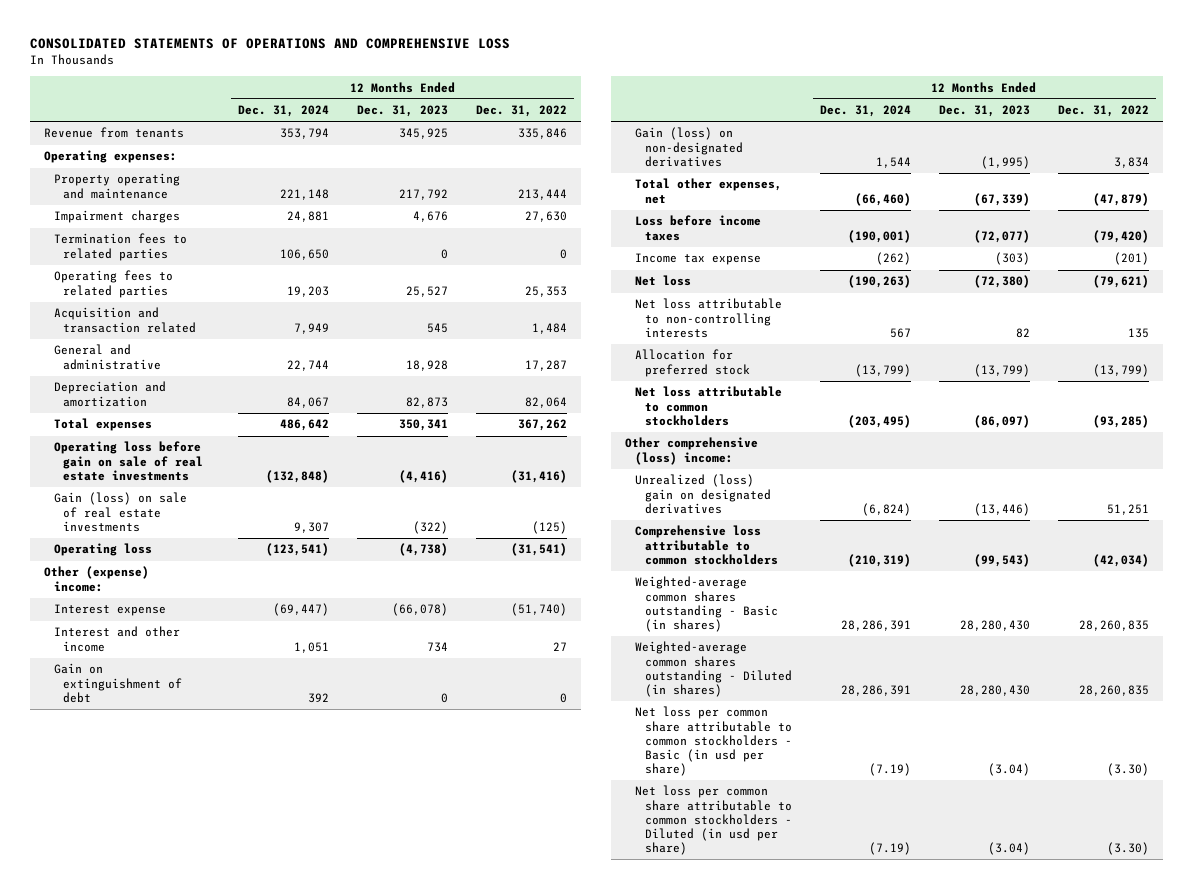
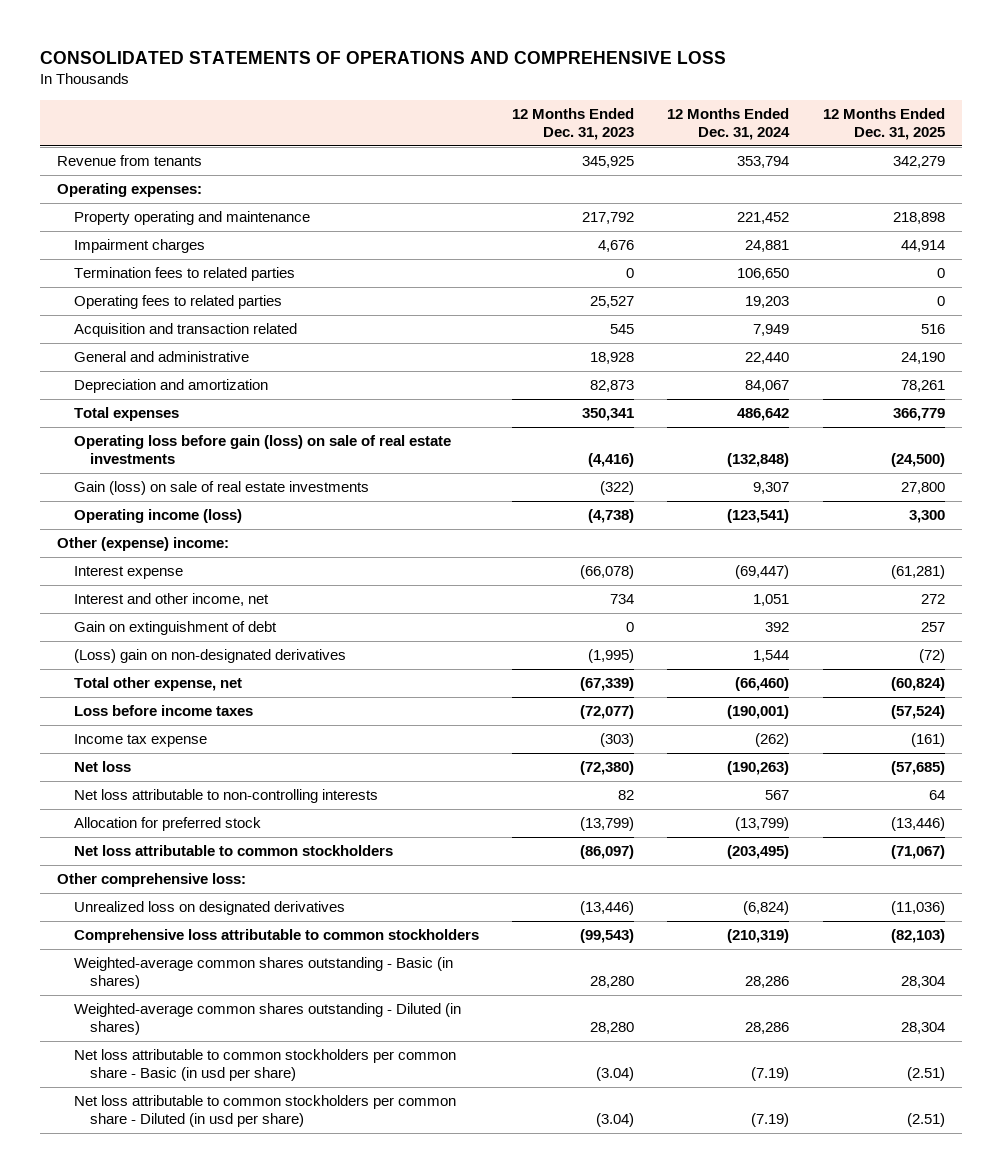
- | 12 Months Ended Dec. 31, 2024 | 12 Months Ended Dec. 31, 2023 | 12 Months Ended Dec. 31, 2022
+ | 12 Months Ended Dec. 31, 2023 | 12 Months Ended Dec. 31, 2024 | 12 Months Ended Dec. 31, 2025
- Property operating and maintenance | 221,148 | 217,792 | 213,444
+ Property operating and maintenance | 217,792 | 221,452 | 218,898
- General and administrative | 22,744 | 18,928 | 17,287
+ General and administrative | 18,928 | 22,440 | 24,190
- Operating loss before gain on sale of real estate investments | (132,848) | (4,416) | (31,416)
+ Operating loss before gain (loss) on sale of real estate investments | (4,416) | (132,848) | (24,500)
- Operating loss | (123,541) | (4,738) | (31,541)
+ Operating income (loss) | (4,738) | (123,541) | 3,300
- Interest and other income | 1,051 | 734 | 27
+ Interest and other income, net | 734 | 1,051 | 272
- Gain (loss) on non-designated derivatives | 1,544 | (1,995) | 3,834
- Total other expenses, net | (66,460) | (67,339) | (47,879)
+ (Loss) gain on non-designated derivatives | (1,995) | 1,544 | (72)
+ Total other expense, net | (67,339) | (66,460) | (60,824)
- Other comprehensive (loss) income:
- Unrealized (loss) gain on designated derivatives | (6,824) | (13,446) | 51,251
+ Other comprehensive loss:
+ Unrealized loss on designated derivatives | (13,446) | (6,824) | (11,036)
- Weighted-average common shares outstanding - Basic (in shares) | 28,286,391 | 28,280,430 | 28,260,835
- Weighted-average common shares outstanding - Diluted (in shares) | 28,286,391 | 28,280,430 | 28,260,835
- Net loss per common share attributable to common stockholders - Basic (in usd per share) | (7.19) | (3.04) | (3.30)
- Net loss per common share attributable to common stockholders - Diluted (in usd per share) | (7.19) | (3.04) | (3.30)
+ Weighted-average common shares outstanding - Basic (in shares) | 28,280 | 28,286 | 28,304
+ Weighted-average common shares outstanding - Diluted (in shares) | 28,280 | 28,286 | 28,304
+ Net loss attributable to common stockholders per common share - Basic (in usd per share) | (3.04) | (7.19) | (2.51)
+ Net loss attributable to common stockholders per common share - Diluted (in usd per share) | (3.04) | (7.19) | (2.51)

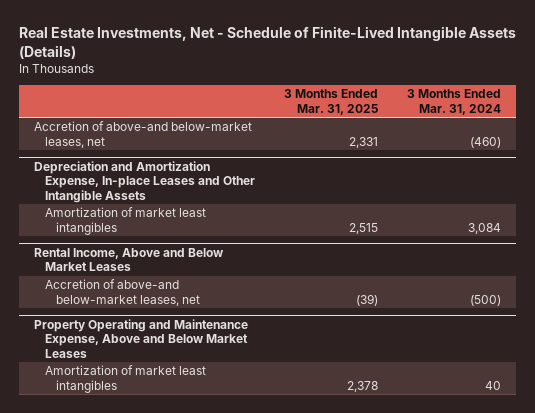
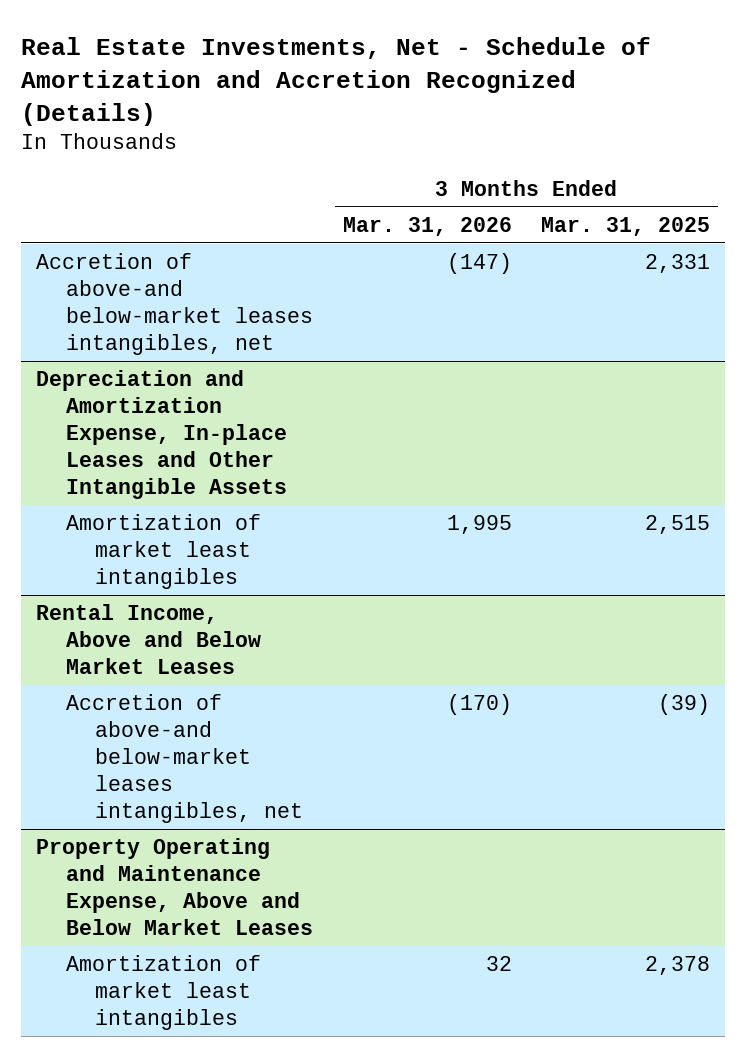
- Real Estate Investments, Net - Schedule of Finite-Lived Intangible Assets (Details)
+ Real Estate Investments, Net - Schedule of Amortization and Accretion Recognized (Details)
- | 3 Months Ended Mar. 31, 2025 | 3 Months Ended Mar. 31, 2024
+ | 3 Months Ended Mar. 31, 2026 | 3 Months Ended Mar. 31, 2025
- Accretion of above-and below-market leases, net | 2,331 | (460)
+ Accretion of above-and below-market leases intangibles, net | (147) | 2,331
@ Rental Income, Above and Below Market Leases
- Accretion of above-and below-market leases, net | (39) | (500)
+ Accretion of above-and below-market leases intangibles, net | (170) | (39)

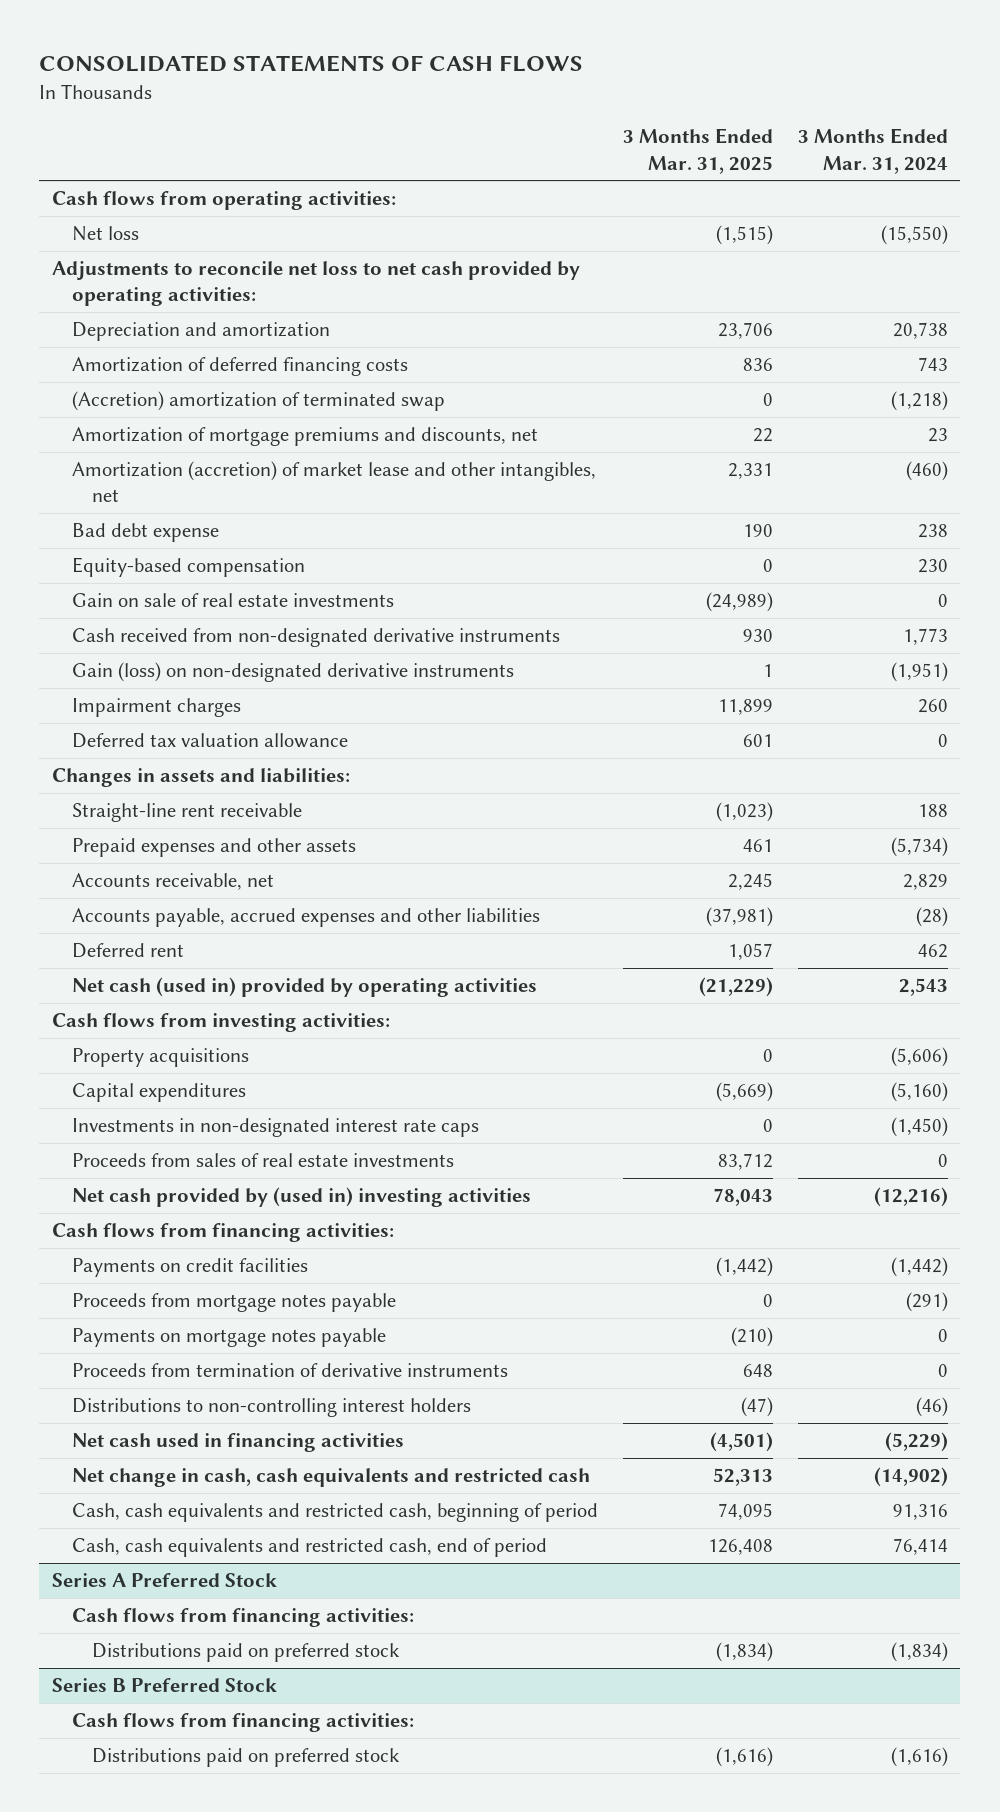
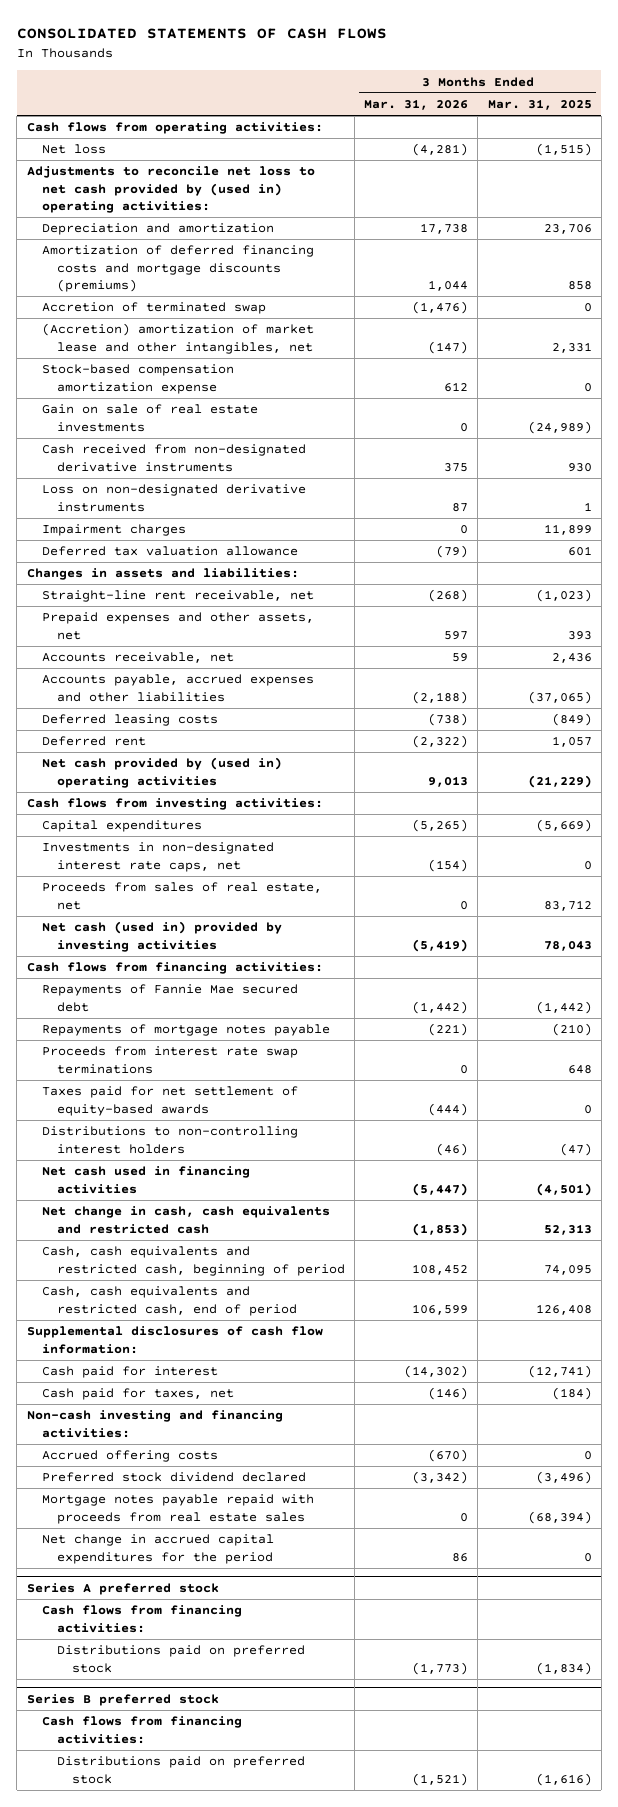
- | 3 Months Ended Mar. 31, 2025 | 3 Months Ended Mar. 31, 2024
+ | 3 Months Ended Mar. 31, 2026 | 3 Months Ended Mar. 31, 2025
- Adjustments to reconcile net loss to net cash provided by operating activities:
+ Adjustments to reconcile net loss to net cash provided by (used in) operating activities:
- Amortization of deferred financing costs | 836 | 743
- (Accretion) amortization of terminated swap | 0 | (1,218)
- Amortization of mortgage premiums and discounts, net | 22 | 23
- Amortization (accretion) of market lease and other intangibles, net | 2,331 | (460)
- Bad debt expense | 190 | 238
- Equity-based compensation | 0 | 230
+ Amortization of deferred financing costs and mortgage discounts (premiums) | 1,044 | 858
+ Accretion of terminated swap | (1,476) | 0
+ (Accretion) amortization of market lease and other intangibles, net | (147) | 2,331
+ Stock-based compensation amortization expense | 612 | 0
- Gain (loss) on non-designated derivative instruments | 1 | (1,951)
+ Loss on non-designated derivative instruments | 87 | 1
- Straight-line rent receivable | (1,023) | 188
- Prepaid expenses and other assets | 461 | (5,734)
- Accounts receivable, net | 2,245 | 2,829
- Accounts payable, accrued expenses and other liabilities | (37,981) | (28)
+ Straight-line rent receivable, net | (268) | (1,023)
+ Prepaid expenses and other assets, net | 597 | 393
+ Accounts receivable, net | 59 | 2,436
+ Accounts payable, accrued expenses and other liabilities | (2,188) | (37,065)
+ Deferred leasing costs | (738) | (849)
- Net cash (used in) provided by operating activities | (21,229) | 2,543
+ Net cash provided by (used in) operating activities | 9,013 | (21,229)
- Property acquisitions | 0 | (5,606)
- Investments in non-designated interest rate caps | 0 | (1,450)
- Proceeds from sales of real estate investments | 83,712 | 0
- Net cash provided by (used in) investing activities | 78,043 | (12,216)
+ Investments in non-designated interest rate caps, net | (154) | 0
+ Proceeds from sales of real estate, net | 0 | 83,712
+ Net cash (used in) provided by investing activities | (5,419) | 78,043
- Payments on credit facilities | (1,442) | (1,442)
- Proceeds from mortgage notes payable | 0 | (291)
- Payments on mortgage notes payable | (210) | 0
- Proceeds from termination of derivative instruments | 648 | 0
+ Repayments of Fannie Mae secured debt | (1,442) | (1,442)
+ Repayments of mortgage notes payable | (221) | (210)
+ Proceeds from interest rate swap terminations | 0 | 648
+ Taxes paid for net settlement of equity-based awards | (444) | 0
- Series A Preferred Stock
+ Supplemental disclosures of cash flow information:
+ Cash paid for interest | (14,302) | (12,741)
+ Cash paid for taxes, net | (146) | (184)
+ Non-cash investing and financing activities:
+ Accrued offering costs | (670) | 0
+ Preferred stock dividend declared | (3,342) | (3,496)
+ Mortgage notes payable repaid with proceeds from real estate sales | 0 | (68,394)
+ Net change in accrued capital expenditures for the period | 86 | 0
+ Series A preferred stock
- Series B Preferred Stock
+ Series B preferred stock

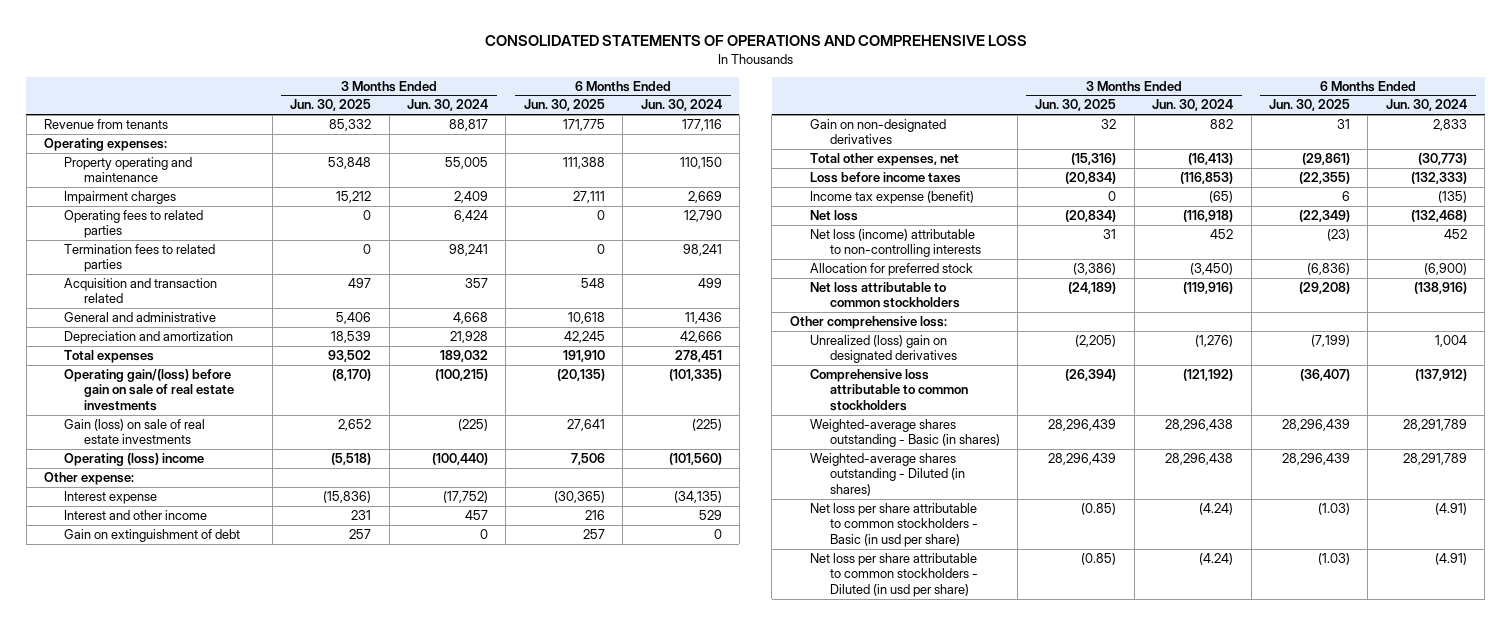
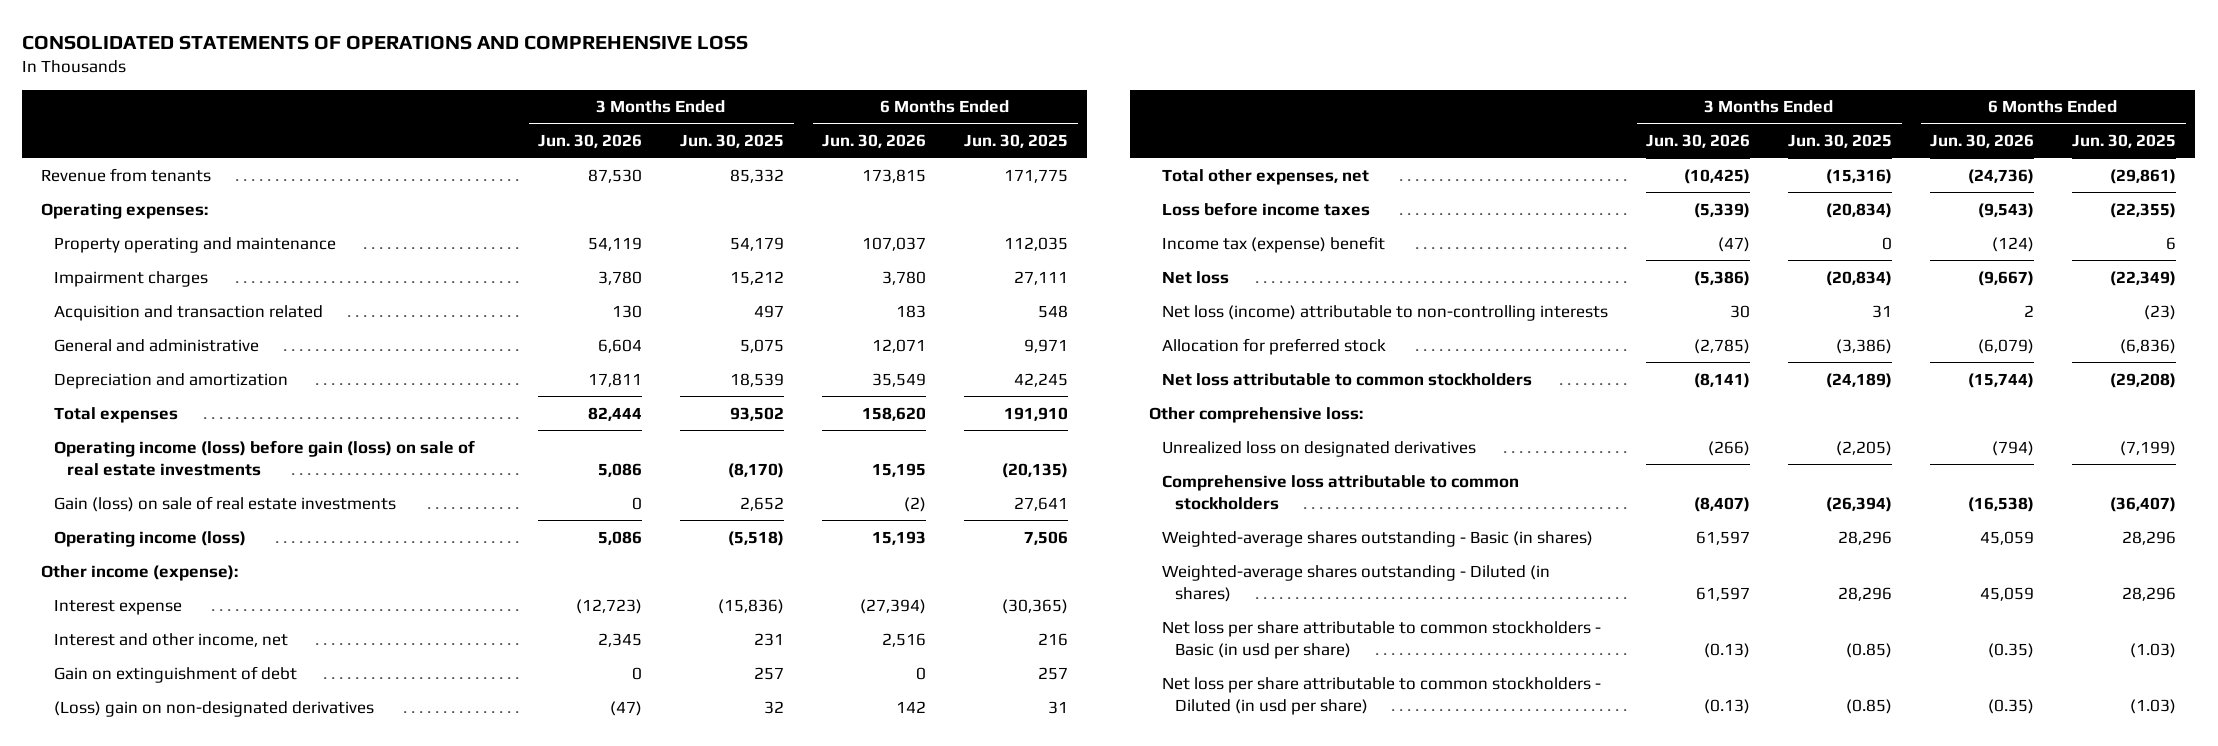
- | 3 Months Ended Jun. 30, 2025 | 3 Months Ended Jun. 30, 2024 | 6 Months Ended Jun. 30, 2025 | 6 Months Ended Jun. 30, 2024
+ | 3 Months Ended Jun. 30, 2026 | 3 Months Ended Jun. 30, 2025 | 6 Months Ended Jun. 30, 2026 | 6 Months Ended Jun. 30, 2025
- Property operating and maintenance | 53,848 | 55,005 | 111,388 | 110,150
+ Property operating and maintenance | 54,119 | 54,179 | 107,037 | 112,035
- Operating fees to related parties | 0 | 6,424 | 0 | 12,790
- Termination fees to related parties | 0 | 98,241 | 0 | 98,241
- General and administrative | 5,406 | 4,668 | 10,618 | 11,436
+ General and administrative | 6,604 | 5,075 | 12,071 | 9,971
- Operating gain/(loss) before gain on sale of real estate investments | (8,170) | (100,215) | (20,135) | (101,335)
+ Operating income (loss) before gain (loss) on sale of real estate investments | 5,086 | (8,170) | 15,195 | (20,135)
- Operating (loss) income | (5,518) | (100,440) | 7,506 | (101,560)
- Other expense:
+ Operating income (loss) | 5,086 | (5,518) | 15,193 | 7,506
+ Other income (expense):
- Interest and other income | 231 | 457 | 216 | 529
+ Interest and other income, net | 2,345 | 231 | 2,516 | 216
- Gain on non-designated derivatives | 32 | 882 | 31 | 2,833
+ (Loss) gain on non-designated derivatives | (47) | 32 | 142 | 31
- Income tax expense (benefit) | 0 | (65) | 6 | (135)
+ Income tax (expense) benefit | (47) | 0 | (124) | 6
- Unrealized (loss) gain on designated derivatives | (2,205) | (1,276) | (7,199) | 1,004
+ Unrealized loss on designated derivatives | (266) | (2,205) | (794) | (7,199)
- Weighted-average shares outstanding - Basic (in shares) | 28,296,439 | 28,296,438 | 28,296,439 | 28,291,789
- Weighted-average shares outstanding - Diluted (in shares) | 28,296,439 | 28,296,438 | 28,296,439 | 28,291,789
+ Weighted-average shares outstanding - Basic (in shares) | 61,597 | 28,296 | 45,059 | 28,296
+ Weighted-average shares outstanding - Diluted (in shares) | 61,597 | 28,296 | 45,059 | 28,296

